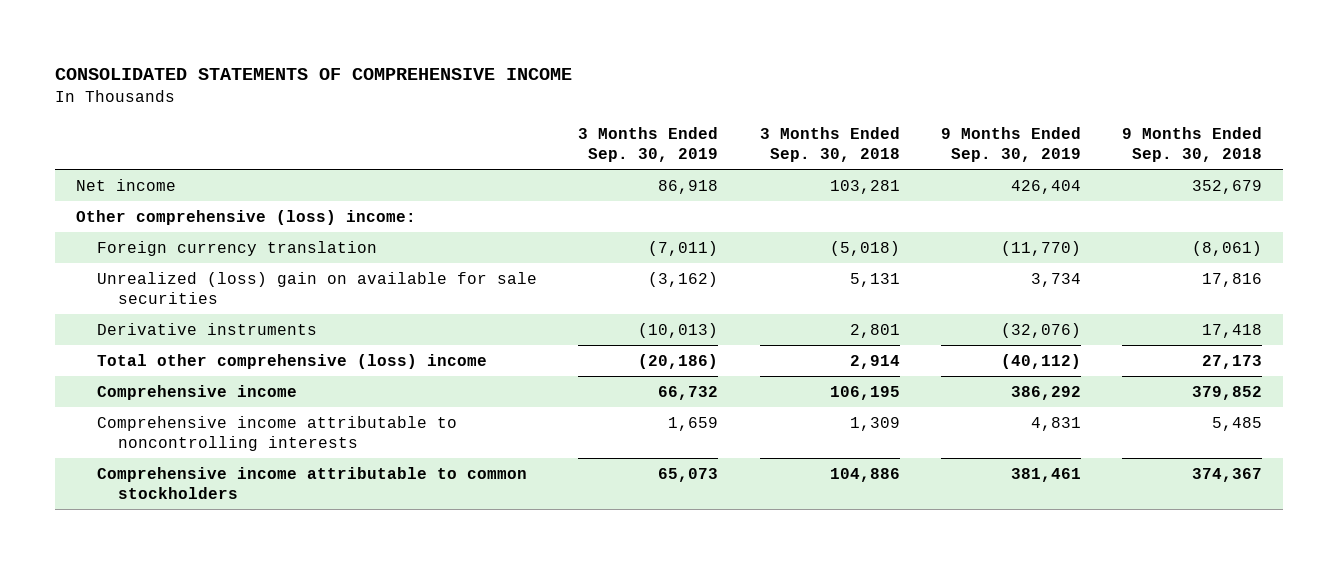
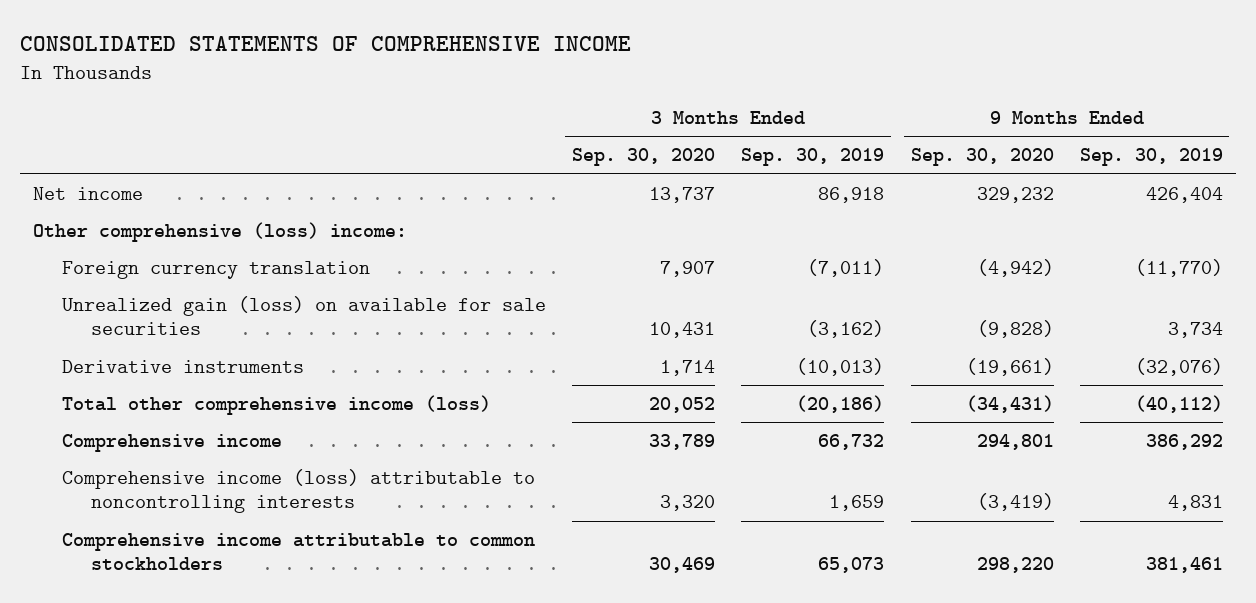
- | 3 Months Ended Sep. 30, 2019 | 3 Months Ended Sep. 30, 2018 | 9 Months Ended Sep. 30, 2019 | 9 Months Ended Sep. 30, 2018
+ | 3 Months Ended Sep. 30, 2020 | 3 Months Ended Sep. 30, 2019 | 9 Months Ended Sep. 30, 2020 | 9 Months Ended Sep. 30, 2019
- Unrealized (loss) gain on available for sale securities | (3,162) | 5,131 | 3,734 | 17,816
+ Unrealized gain (loss) on available for sale securities | 10,431 | (3,162) | (9,828) | 3,734
- Total other comprehensive (loss) income | (20,186) | 2,914 | (40,112) | 27,173
+ Total other comprehensive income (loss) | 20,052 | (20,186) | (34,431) | (40,112)
- Comprehensive income attributable to noncontrolling interests | 1,659 | 1,309 | 4,831 | 5,485
+ Comprehensive income (loss) attributable to noncontrolling interests | 3,320 | 1,659 | (3,419) | 4,831

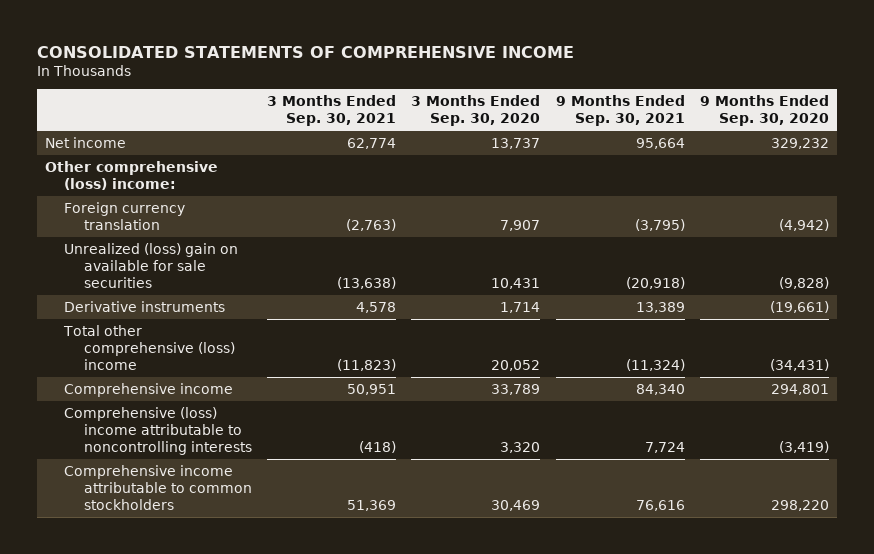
- | 3 Months Ended Sep. 30, 2020 | 3 Months Ended Sep. 30, 2019 | 9 Months Ended Sep. 30, 2020 | 9 Months Ended Sep. 30, 2019
+ | 3 Months Ended Sep. 30, 2021 | 3 Months Ended Sep. 30, 2020 | 9 Months Ended Sep. 30, 2021 | 9 Months Ended Sep. 30, 2020
- Unrealized gain (loss) on available for sale securities | 10,431 | (3,162) | (9,828) | 3,734
+ Unrealized (loss) gain on available for sale securities | (13,638) | 10,431 | (20,918) | (9,828)
- Total other comprehensive income (loss) | 20,052 | (20,186) | (34,431) | (40,112)
+ Total other comprehensive (loss) income | (11,823) | 20,052 | (11,324) | (34,431)
- Comprehensive income (loss) attributable to noncontrolling interests | 3,320 | 1,659 | (3,419) | 4,831
+ Comprehensive (loss) income attributable to noncontrolling interests | (418) | 3,320 | 7,724 | (3,419)

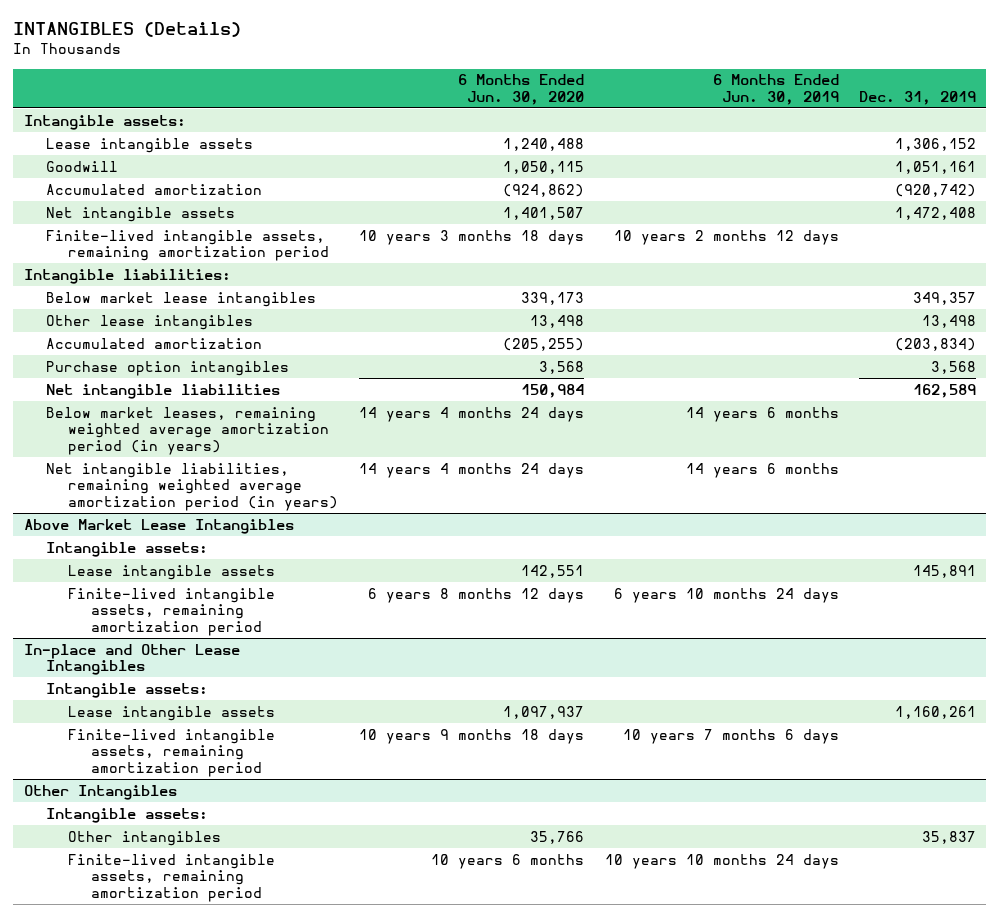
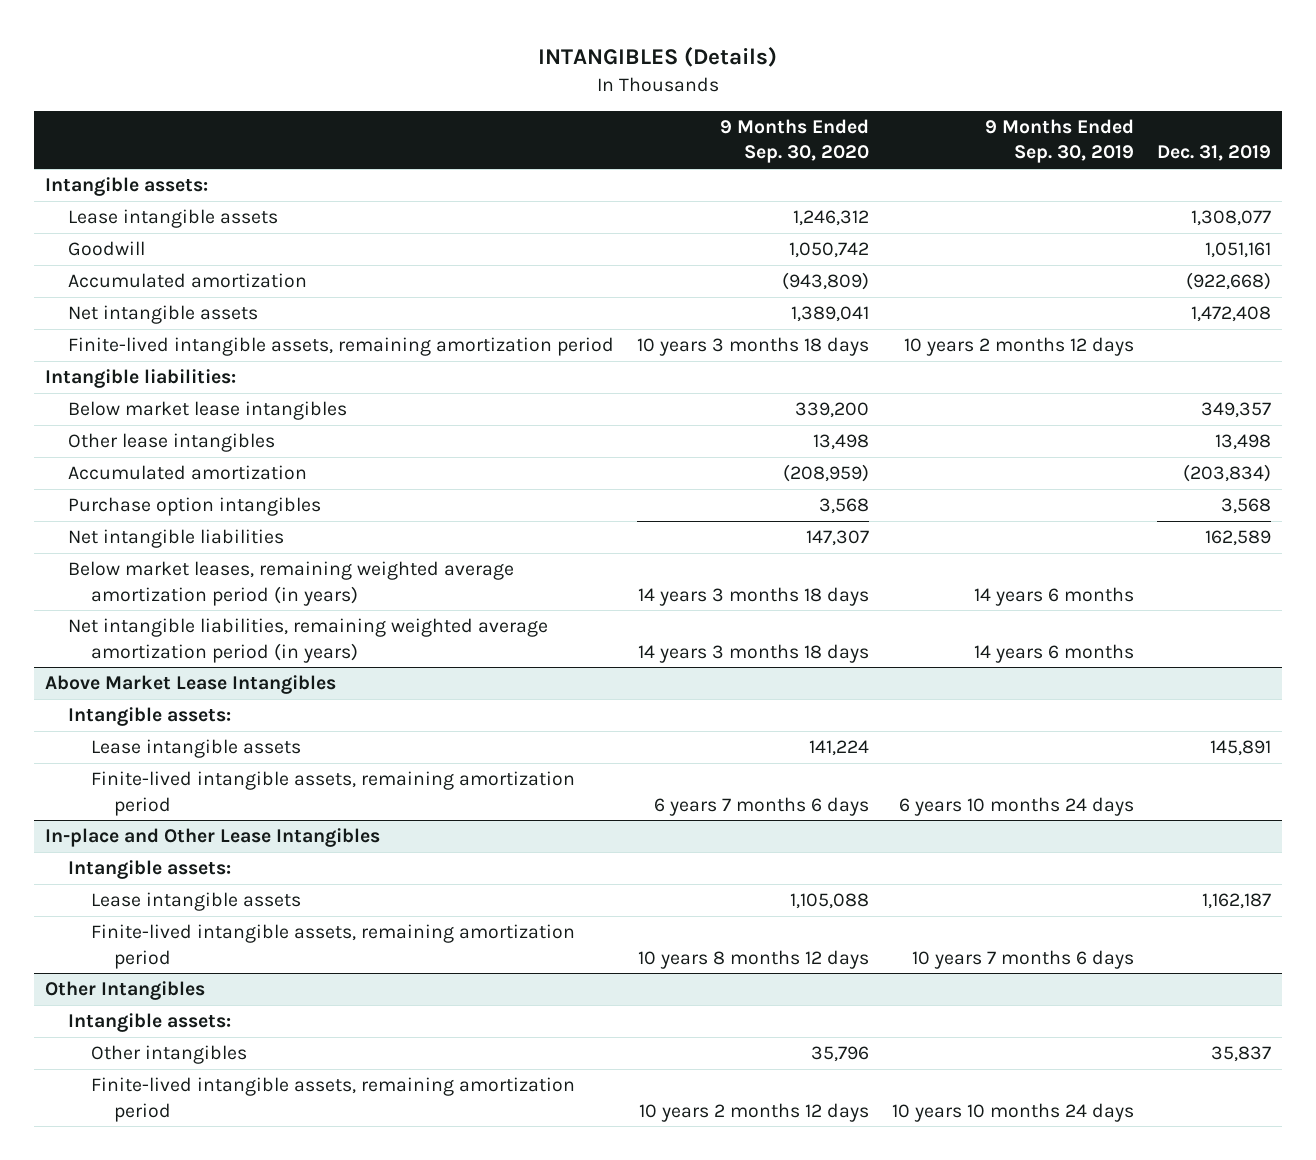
- | 6 Months Ended Jun. 30, 2020 | 6 Months Ended Jun. 30, 2019 | Dec. 31, 2019
+ | 9 Months Ended Sep. 30, 2020 | 9 Months Ended Sep. 30, 2019 | Dec. 31, 2019
- Lease intangible assets | 1,240,488 | | 1,306,152
+ Lease intangible assets | 1,246,312 | | 1,308,077
- Accumulated amortization | (924,862) | | (920,742)
+ Accumulated amortization | (943,809) | | (922,668)
@ In-place and Other Lease Intangibles
- Lease intangible assets | 1,097,937 | | 1,160,261
+ Lease intangible assets | 1,105,088 | | 1,162,187

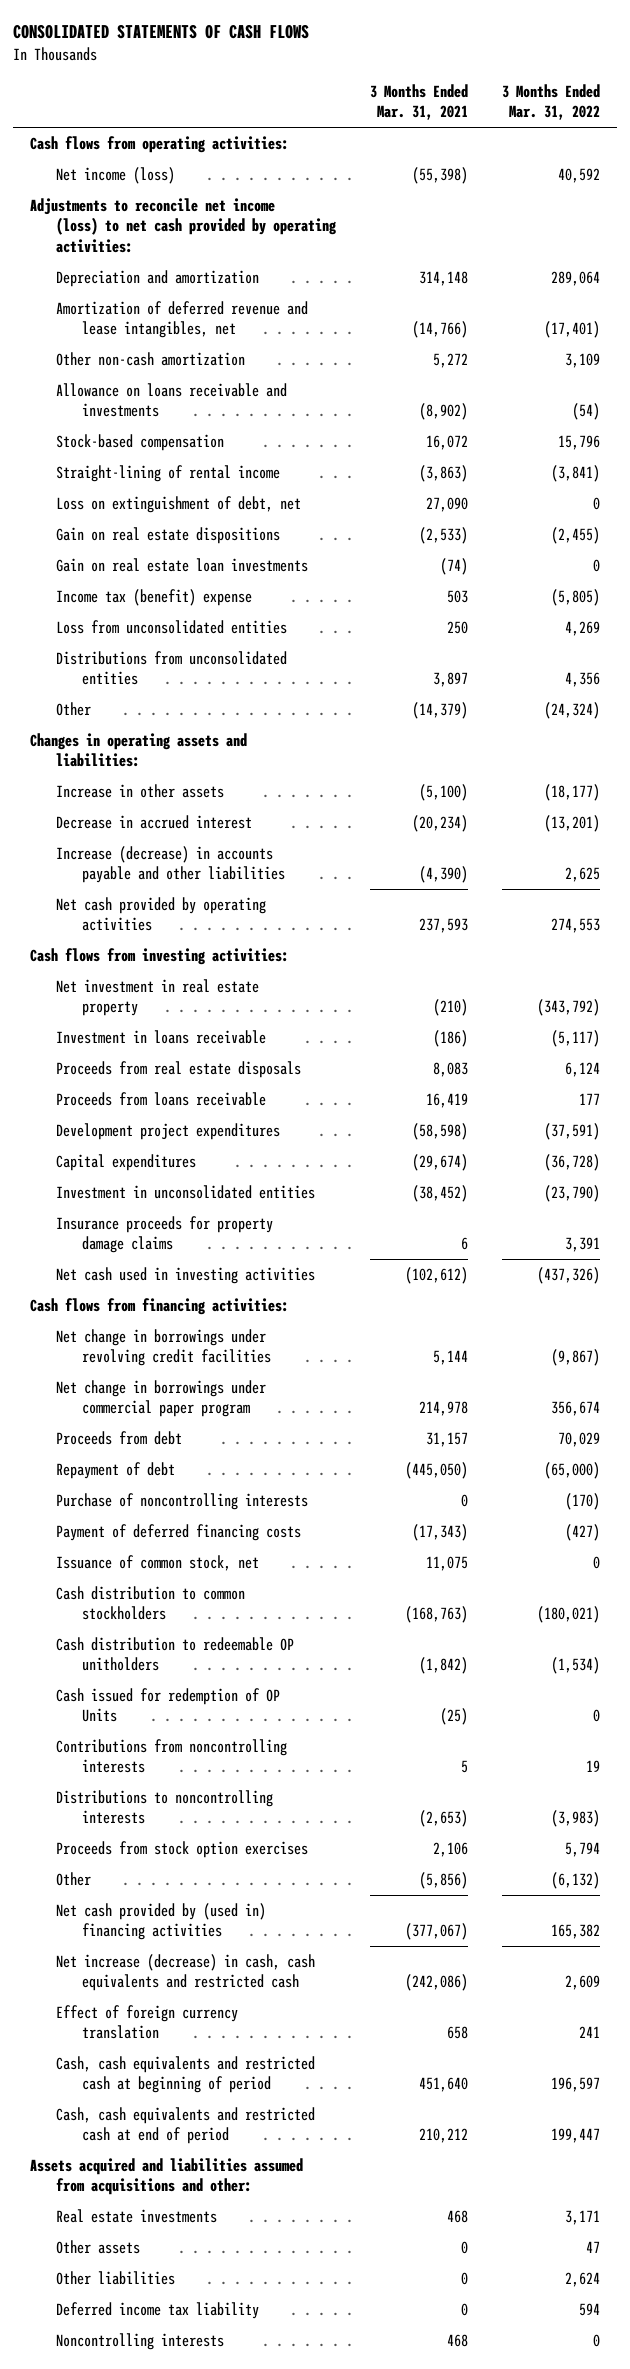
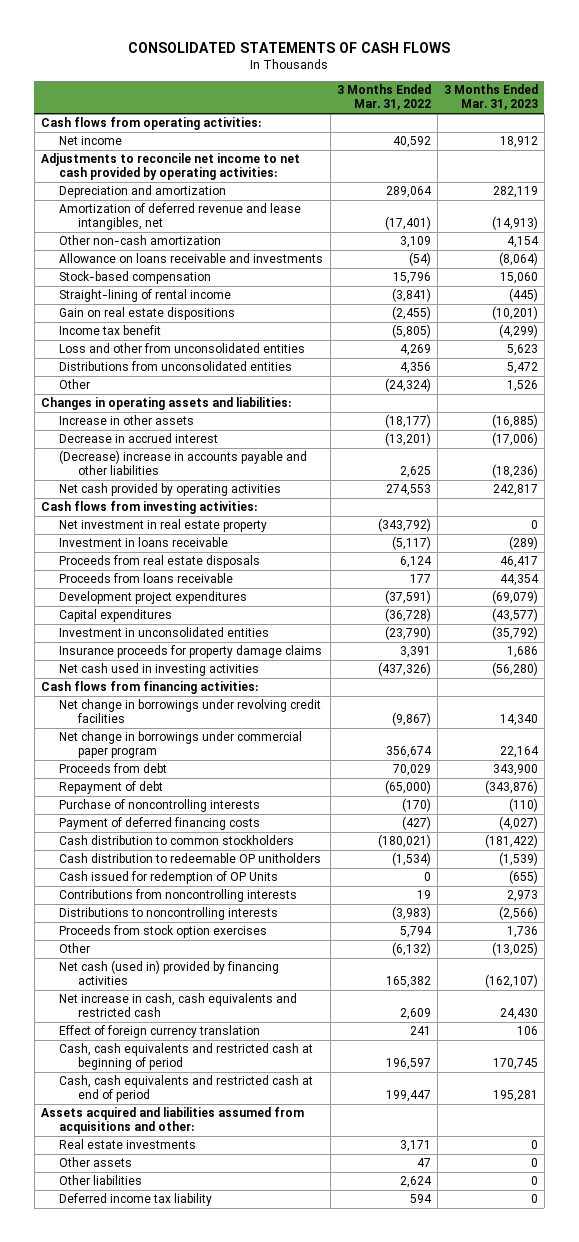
- | 3 Months Ended Mar. 31, 2021 | 3 Months Ended Mar. 31, 2022
+ | 3 Months Ended Mar. 31, 2022 | 3 Months Ended Mar. 31, 2023
- Net income (loss) | (55,398) | 40,592
- Adjustments to reconcile net income (loss) to net cash provided by operating activities:
+ Net income | 40,592 | 18,912
+ Adjustments to reconcile net income to net cash provided by operating activities:
- Loss on extinguishment of debt, net | 27,090 | 0
- Gain on real estate loan investments | (74) | 0
- Income tax (benefit) expense | 503 | (5,805)
- Loss from unconsolidated entities | 250 | 4,269
+ Income tax benefit | (5,805) | (4,299)
+ Loss and other from unconsolidated entities | 4,269 | 5,623
- Increase (decrease) in accounts payable and other liabilities | (4,390) | 2,625
+ (Decrease) increase in accounts payable and other liabilities | 2,625 | (18,236)
- Issuance of common stock, net | 11,075 | 0
- Net cash provided by (used in) financing activities | (377,067) | 165,382
- Net increase (decrease) in cash, cash equivalents and restricted cash | (242,086) | 2,609
+ Net cash (used in) provided by financing activities | 165,382 | (162,107)
+ Net increase in cash, cash equivalents and restricted cash | 2,609 | 24,430
- Noncontrolling interests | 468 | 0

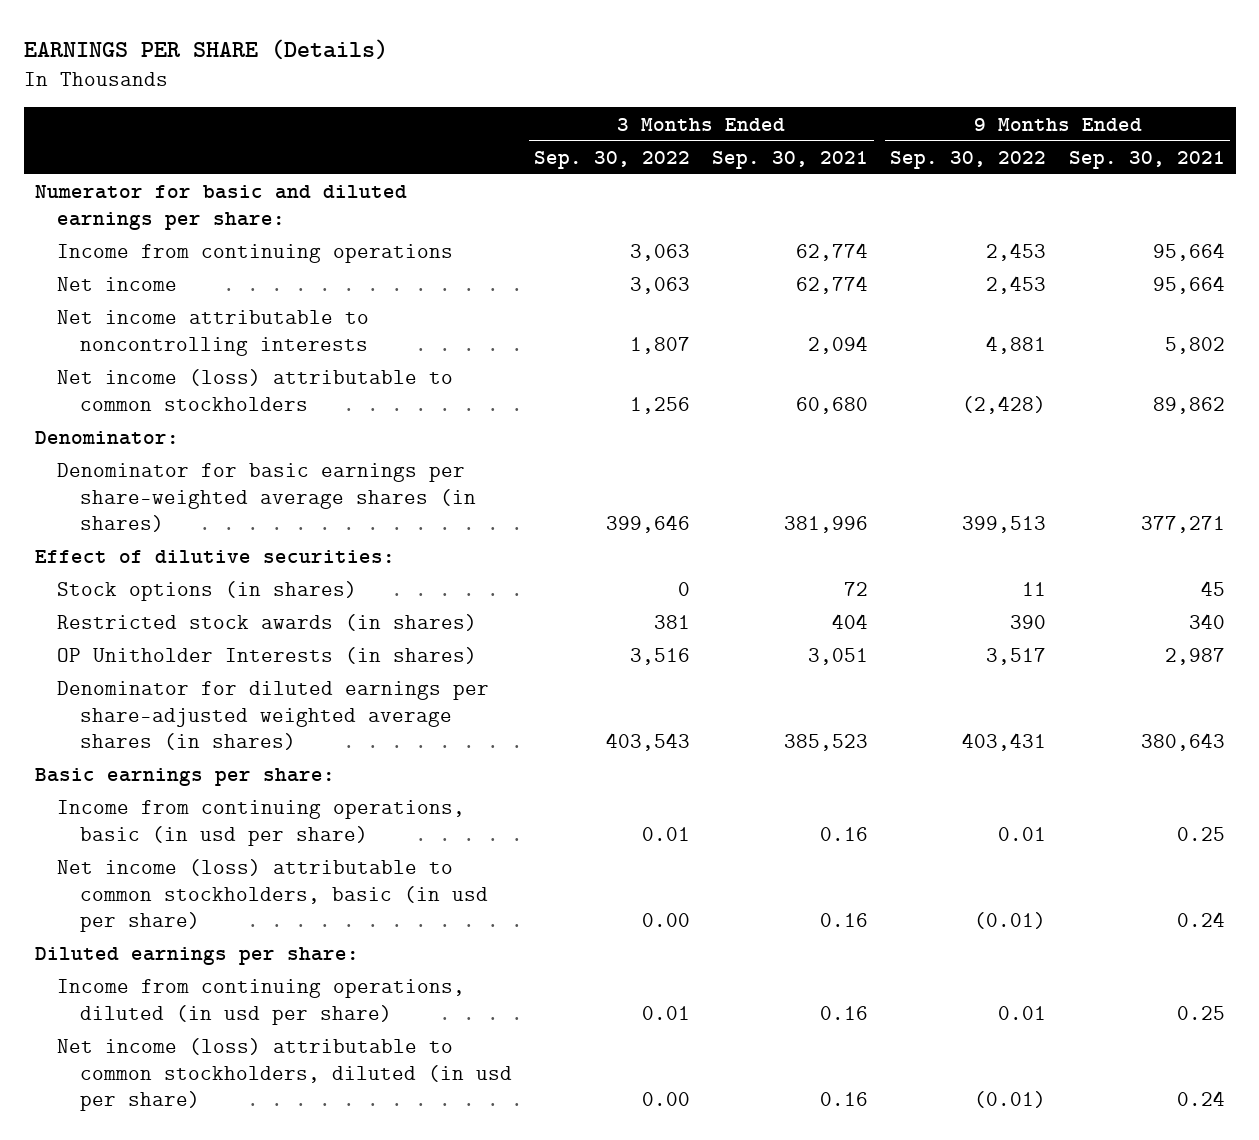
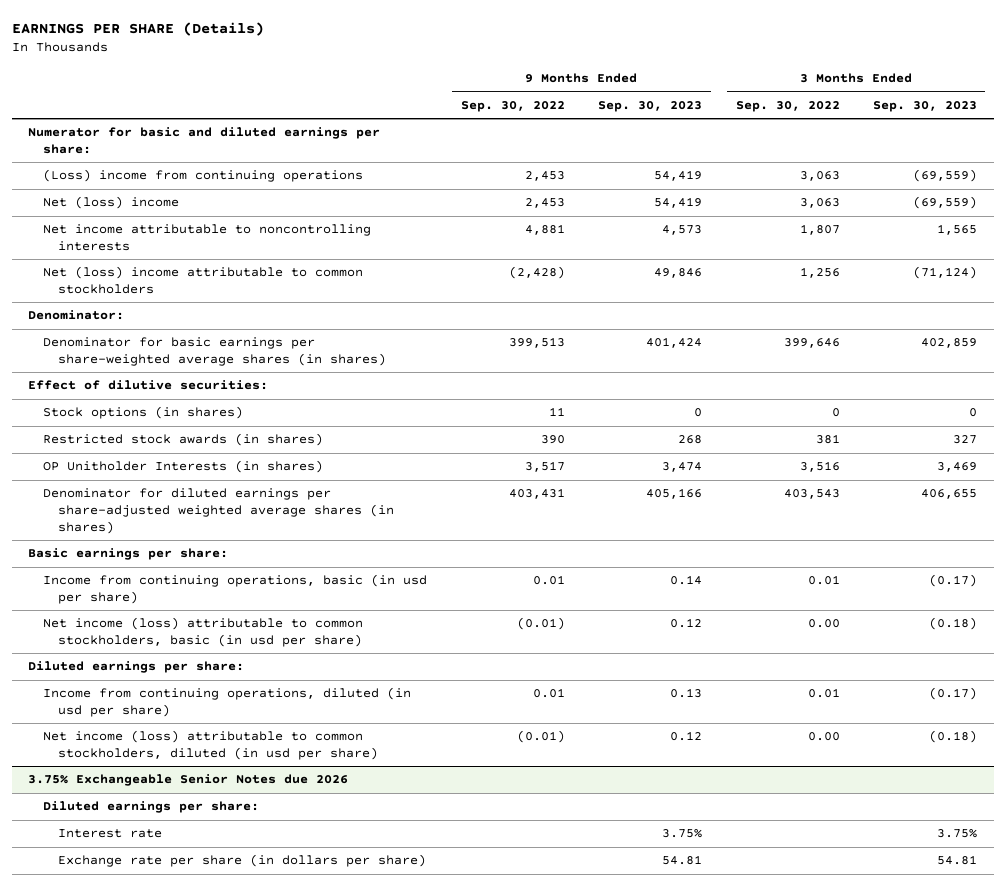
- | 3 Months Ended Sep. 30, 2022 | 3 Months Ended Sep. 30, 2021 | 9 Months Ended Sep. 30, 2022 | 9 Months Ended Sep. 30, 2021
+ | 9 Months Ended Sep. 30, 2022 | 9 Months Ended Sep. 30, 2023 | 3 Months Ended Sep. 30, 2022 | 3 Months Ended Sep. 30, 2023
- Income from continuing operations | 3,063 | 62,774 | 2,453 | 95,664
- Net income | 3,063 | 62,774 | 2,453 | 95,664
+ (Loss) income from continuing operations | 2,453 | 54,419 | 3,063 | (69,559)
+ Net (loss) income | 2,453 | 54,419 | 3,063 | (69,559)
- Net income (loss) attributable to common stockholders | 1,256 | 60,680 | (2,428) | 89,862
+ Net (loss) income attributable to common stockholders | (2,428) | 49,846 | 1,256 | (71,124)
+ 3.75% Exchangeable Senior Notes due 2026
+ Diluted earnings per share:
+ Interest rate | | 3.75% | | 3.75%
+ Exchange rate per share (in dollars per share) | | 54.81 | | 54.81

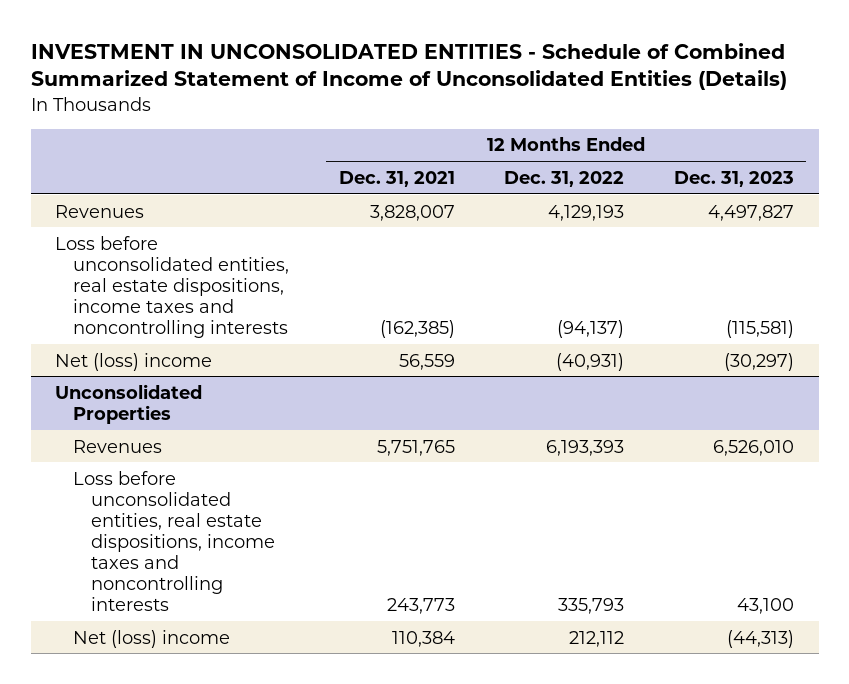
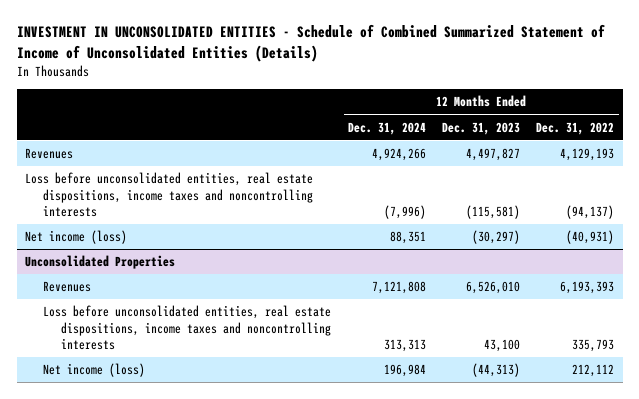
- | 12 Months Ended Dec. 31, 2021 | 12 Months Ended Dec. 31, 2022 | 12 Months Ended Dec. 31, 2023
+ | 12 Months Ended Dec. 31, 2024 | 12 Months Ended Dec. 31, 2023 | 12 Months Ended Dec. 31, 2022
- Net (loss) income | 56,559 | (40,931) | (30,297)
+ Net income (loss) | 88,351 | (30,297) | (40,931)
@ Unconsolidated Properties
- Net (loss) income | 110,384 | 212,112 | (44,313)
+ Net income (loss) | 196,984 | (44,313) | 212,112

